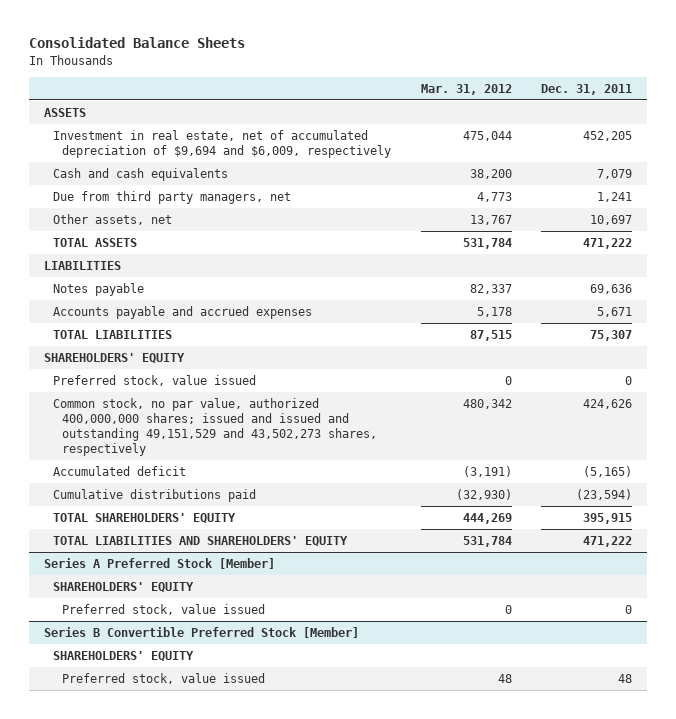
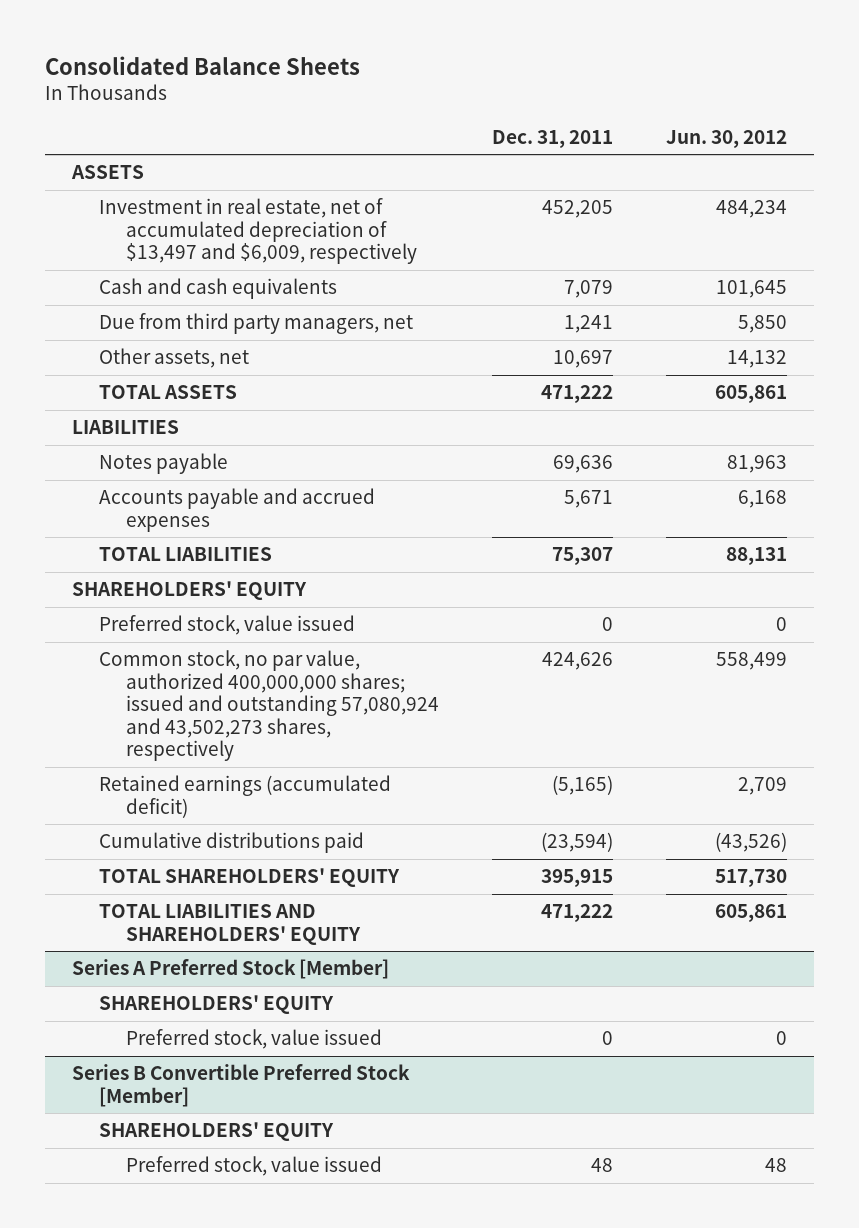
- | Mar. 31, 2012 | Dec. 31, 2011
+ | Dec. 31, 2011 | Jun. 30, 2012
- Investment in real estate, net of accumulated depreciation of $9,694 and $6,009, respectively | 475,044 | 452,205
+ Investment in real estate, net of accumulated depreciation of $13,497 and $6,009, respectively | 452,205 | 484,234
- Common stock, no par value, authorized 400,000,000 shares; issued and issued and outstanding 49,151,529 and 43,502,273 shares, respectively | 480,342 | 424,626
- Accumulated deficit | (3,191) | (5,165)
+ Common stock, no par value, authorized 400,000,000 shares; issued and outstanding 57,080,924 and 43,502,273 shares, respectively | 424,626 | 558,499
+ Retained earnings (accumulated deficit) | (5,165) | 2,709

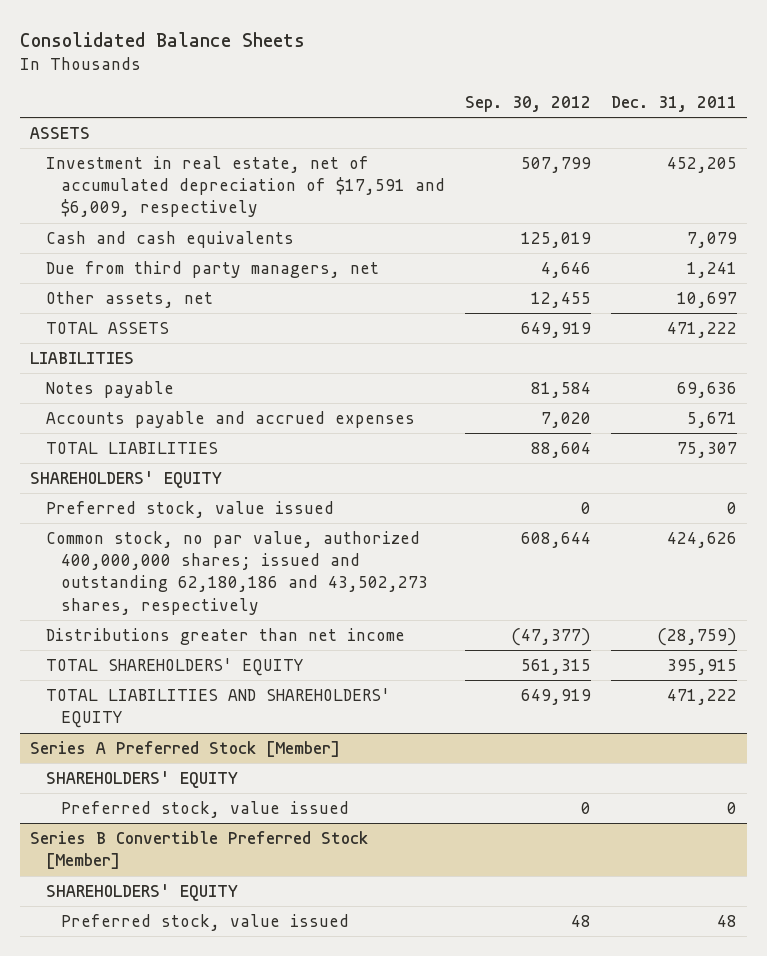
- | Dec. 31, 2011 | Jun. 30, 2012
+ | Sep. 30, 2012 | Dec. 31, 2011
- Investment in real estate, net of accumulated depreciation of $13,497 and $6,009, respectively | 452,205 | 484,234
+ Investment in real estate, net of accumulated depreciation of $17,591 and $6,009, respectively | 507,799 | 452,205
- Common stock, no par value, authorized 400,000,000 shares; issued and outstanding 57,080,924 and 43,502,273 shares, respectively | 424,626 | 558,499
- Retained earnings (accumulated deficit) | (5,165) | 2,709
- Cumulative distributions paid | (23,594) | (43,526)
+ Common stock, no par value, authorized 400,000,000 shares; issued and outstanding 62,180,186 and 43,502,273 shares, respectively | 608,644 | 424,626
+ Distributions greater than net income | (47,377) | (28,759)

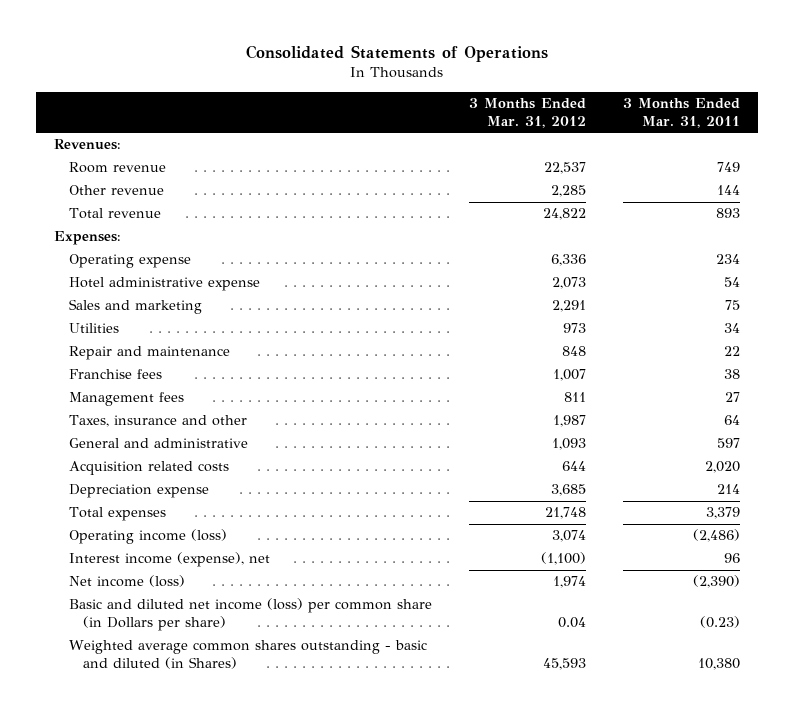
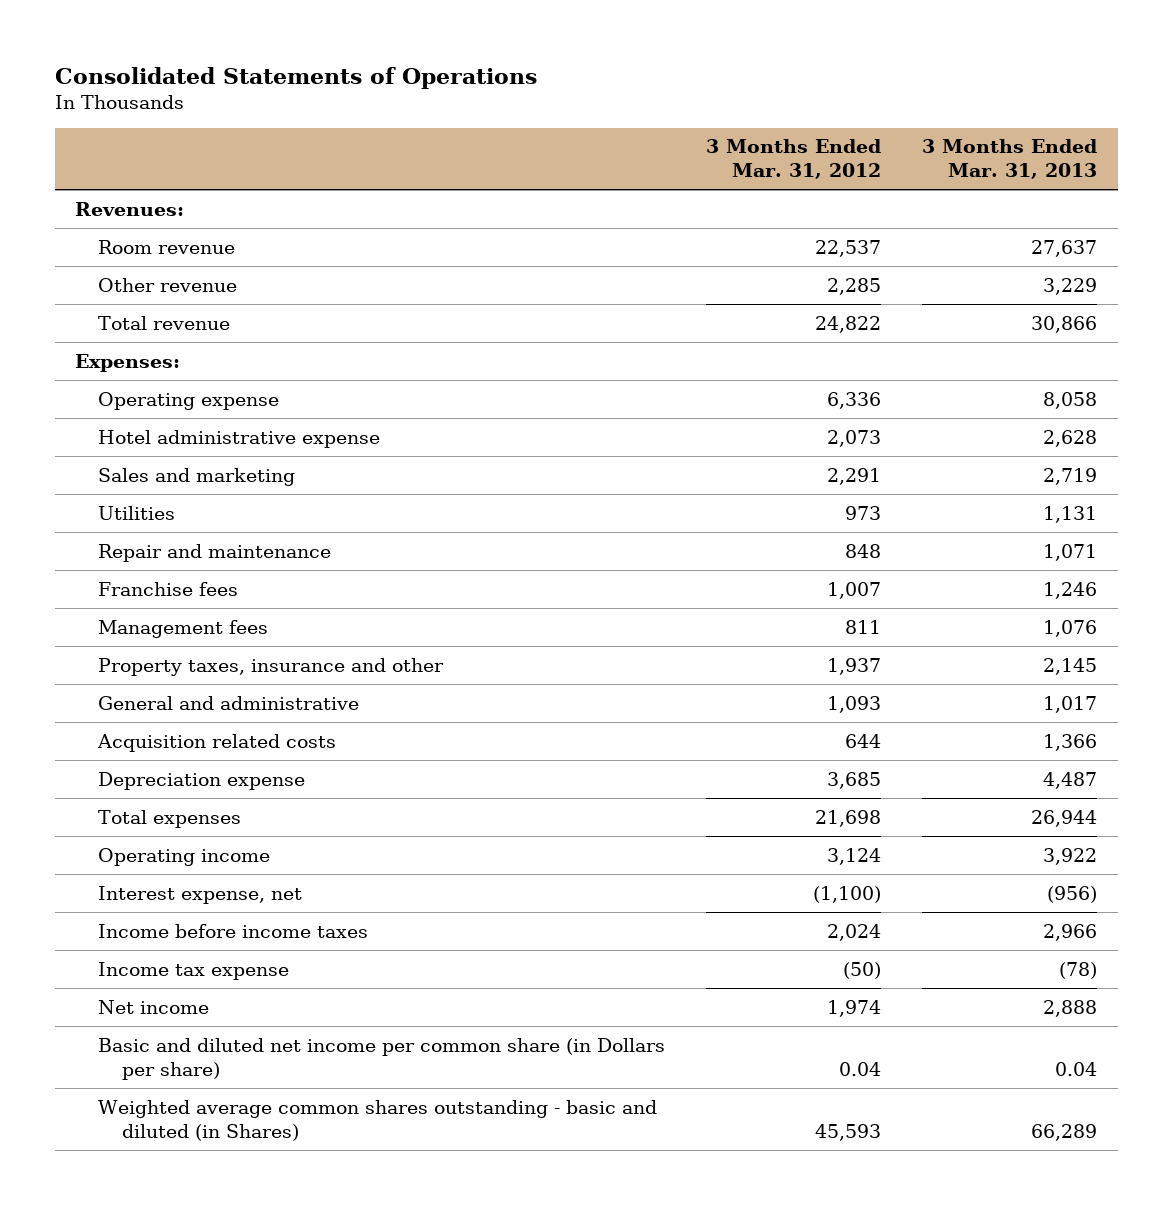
- | 3 Months Ended Mar. 31, 2012 | 3 Months Ended Mar. 31, 2011
+ | 3 Months Ended Mar. 31, 2012 | 3 Months Ended Mar. 31, 2013
- Taxes, insurance and other | 1,987 | 64
+ Property taxes, insurance and other | 1,937 | 2,145
- Total expenses | 21,748 | 3,379
- Operating income (loss) | 3,074 | (2,486)
- Interest income (expense), net | (1,100) | 96
- Net income (loss) | 1,974 | (2,390)
- Basic and diluted net income (loss) per common share (in Dollars per share) | 0.04 | (0.23)
+ Total expenses | 21,698 | 26,944
+ Operating income | 3,124 | 3,922
+ Interest expense, net | (1,100) | (956)
+ Income before income taxes | 2,024 | 2,966
+ Income tax expense | (50) | (78)
+ Net income | 1,974 | 2,888
+ Basic and diluted net income per common share (in Dollars per share) | 0.04 | 0.04

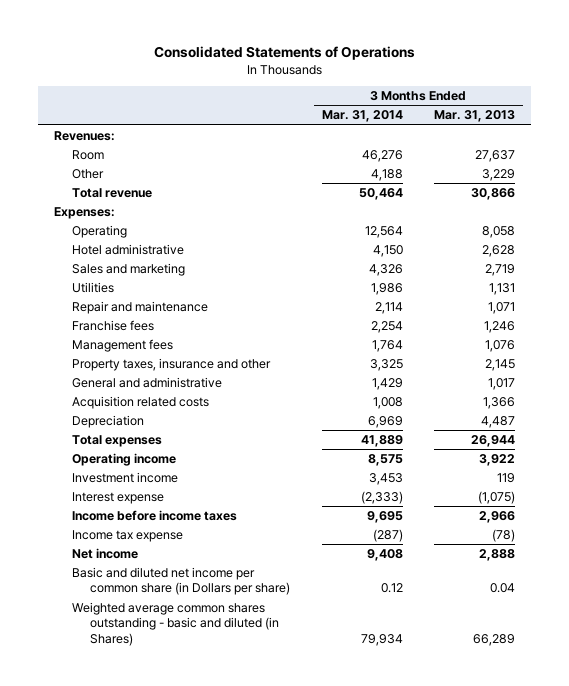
- | 3 Months Ended Mar. 31, 2012 | 3 Months Ended Mar. 31, 2013
+ | 3 Months Ended Mar. 31, 2014 | 3 Months Ended Mar. 31, 2013
- Room revenue | 22,537 | 27,637
- Other revenue | 2,285 | 3,229
+ Room | 46,276 | 27,637
+ Other | 4,188 | 3,229
- Operating expense | 6,336 | 8,058
- Hotel administrative expense | 2,073 | 2,628
+ Operating | 12,564 | 8,058
+ Hotel administrative | 4,150 | 2,628
- Depreciation expense | 3,685 | 4,487
+ Depreciation | 6,969 | 4,487
- Interest expense, net | (1,100) | (956)
+ Investment income | 3,453 | 119
+ Interest expense | (2,333) | (1,075)

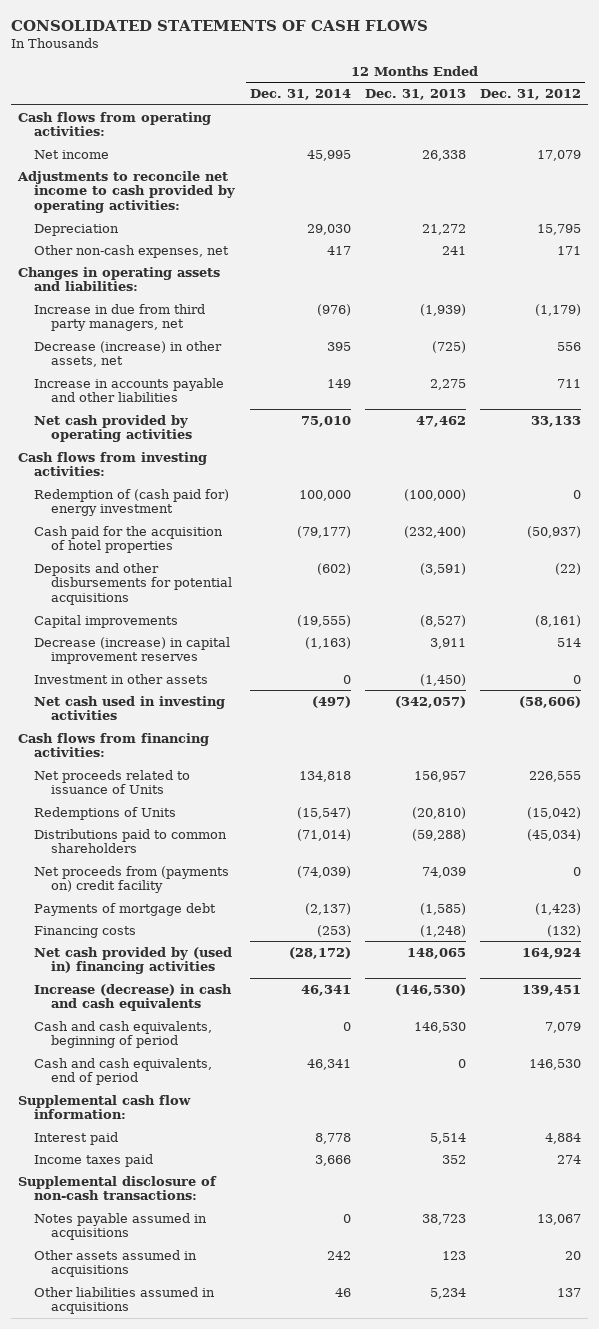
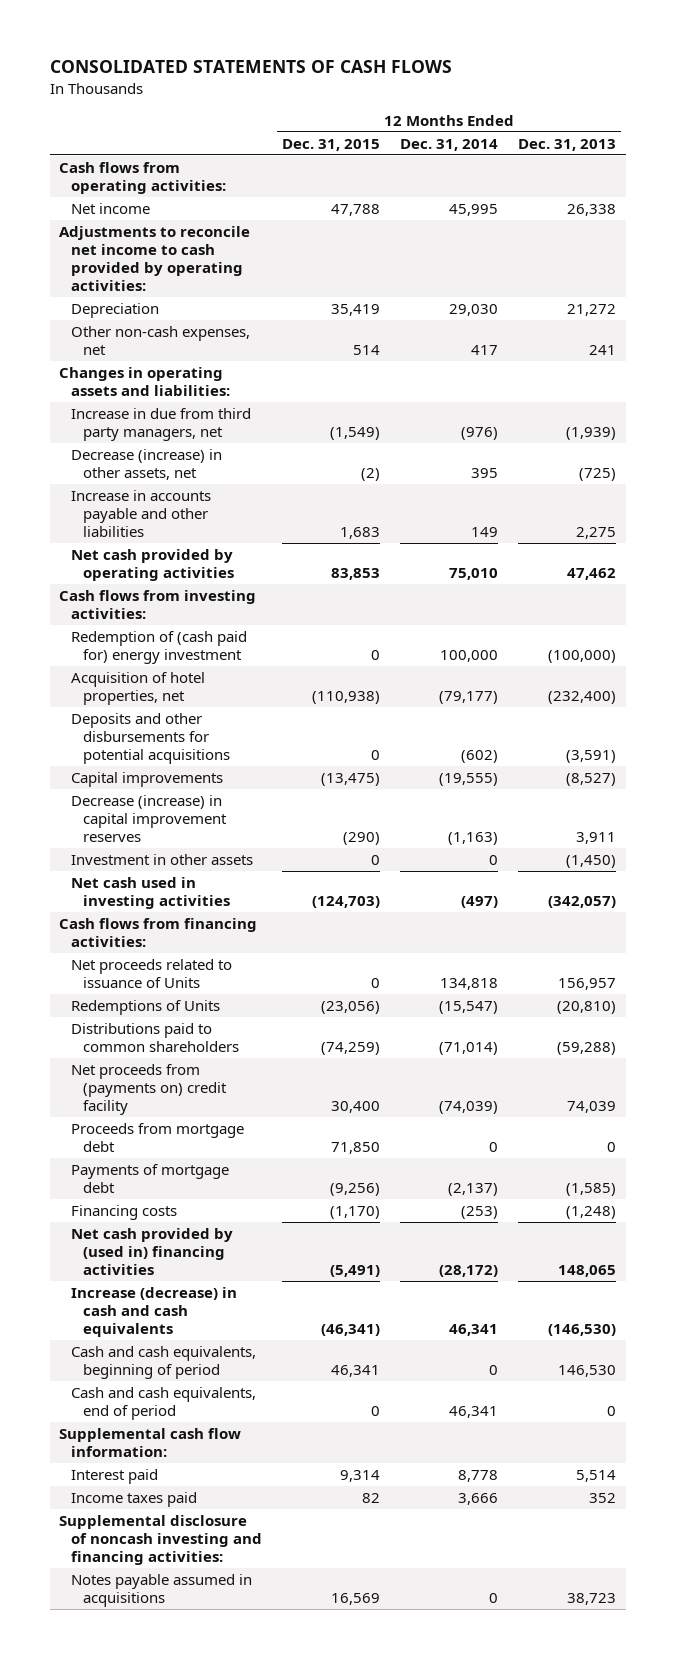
- | 12 Months Ended Dec. 31, 2014 | 12 Months Ended Dec. 31, 2013 | 12 Months Ended Dec. 31, 2012
+ | 12 Months Ended Dec. 31, 2015 | 12 Months Ended Dec. 31, 2014 | 12 Months Ended Dec. 31, 2013
- Cash paid for the acquisition of hotel properties | (79,177) | (232,400) | (50,937)
+ Acquisition of hotel properties, net | (110,938) | (79,177) | (232,400)
+ Proceeds from mortgage debt | 71,850 | 0 | 0
- Supplemental disclosure of non-cash transactions:
+ Supplemental disclosure of noncash investing and financing activities:
- Other assets assumed in acquisitions | 242 | 123 | 20
- Other liabilities assumed in acquisitions | 46 | 5,234 | 137

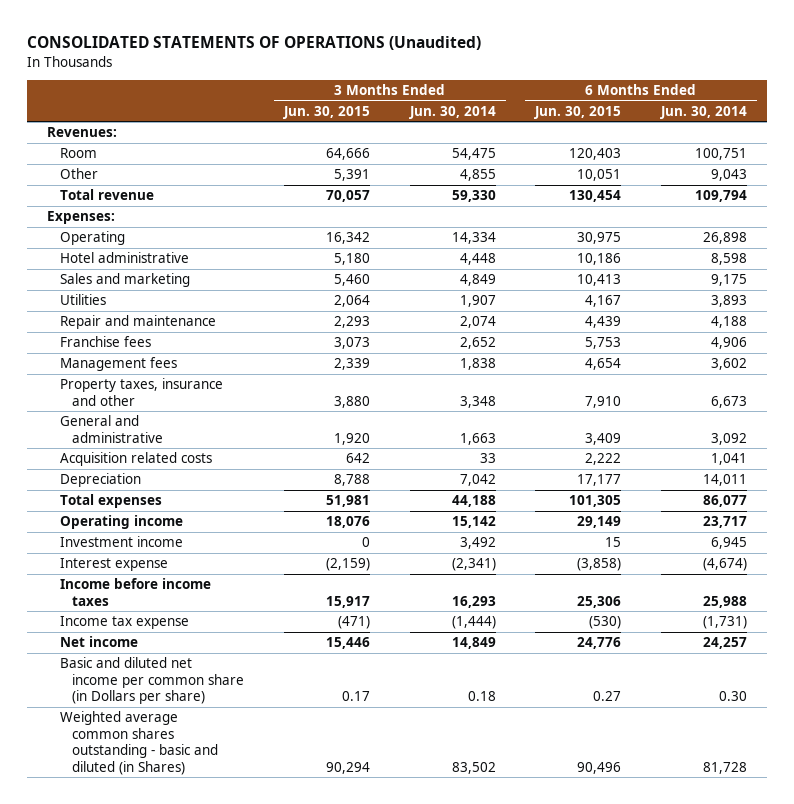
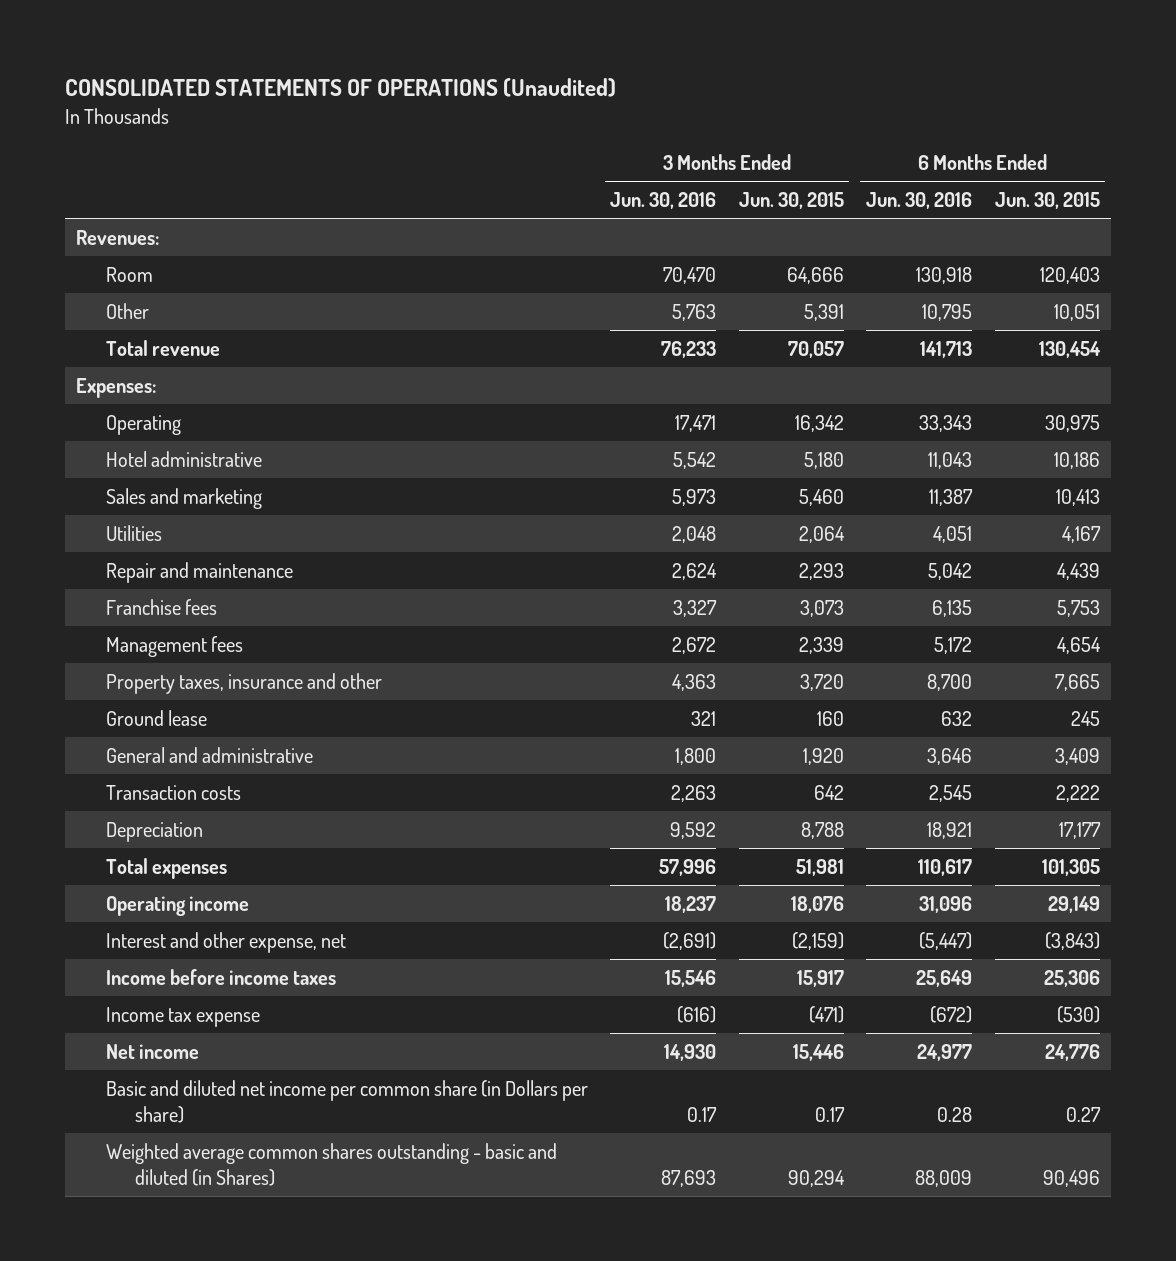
- | 3 Months Ended Jun. 30, 2015 | 3 Months Ended Jun. 30, 2014 | 6 Months Ended Jun. 30, 2015 | 6 Months Ended Jun. 30, 2014
+ | 3 Months Ended Jun. 30, 2016 | 3 Months Ended Jun. 30, 2015 | 6 Months Ended Jun. 30, 2016 | 6 Months Ended Jun. 30, 2015
- Property taxes, insurance and other | 3,880 | 3,348 | 7,910 | 6,673
+ Property taxes, insurance and other | 4,363 | 3,720 | 8,700 | 7,665
+ Ground lease | 321 | 160 | 632 | 245
- Acquisition related costs | 642 | 33 | 2,222 | 1,041
+ Transaction costs | 2,263 | 642 | 2,545 | 2,222
- Investment income | 0 | 3,492 | 15 | 6,945
- Interest expense | (2,159) | (2,341) | (3,858) | (4,674)
+ Interest and other expense, net | (2,691) | (2,159) | (5,447) | (3,843)

